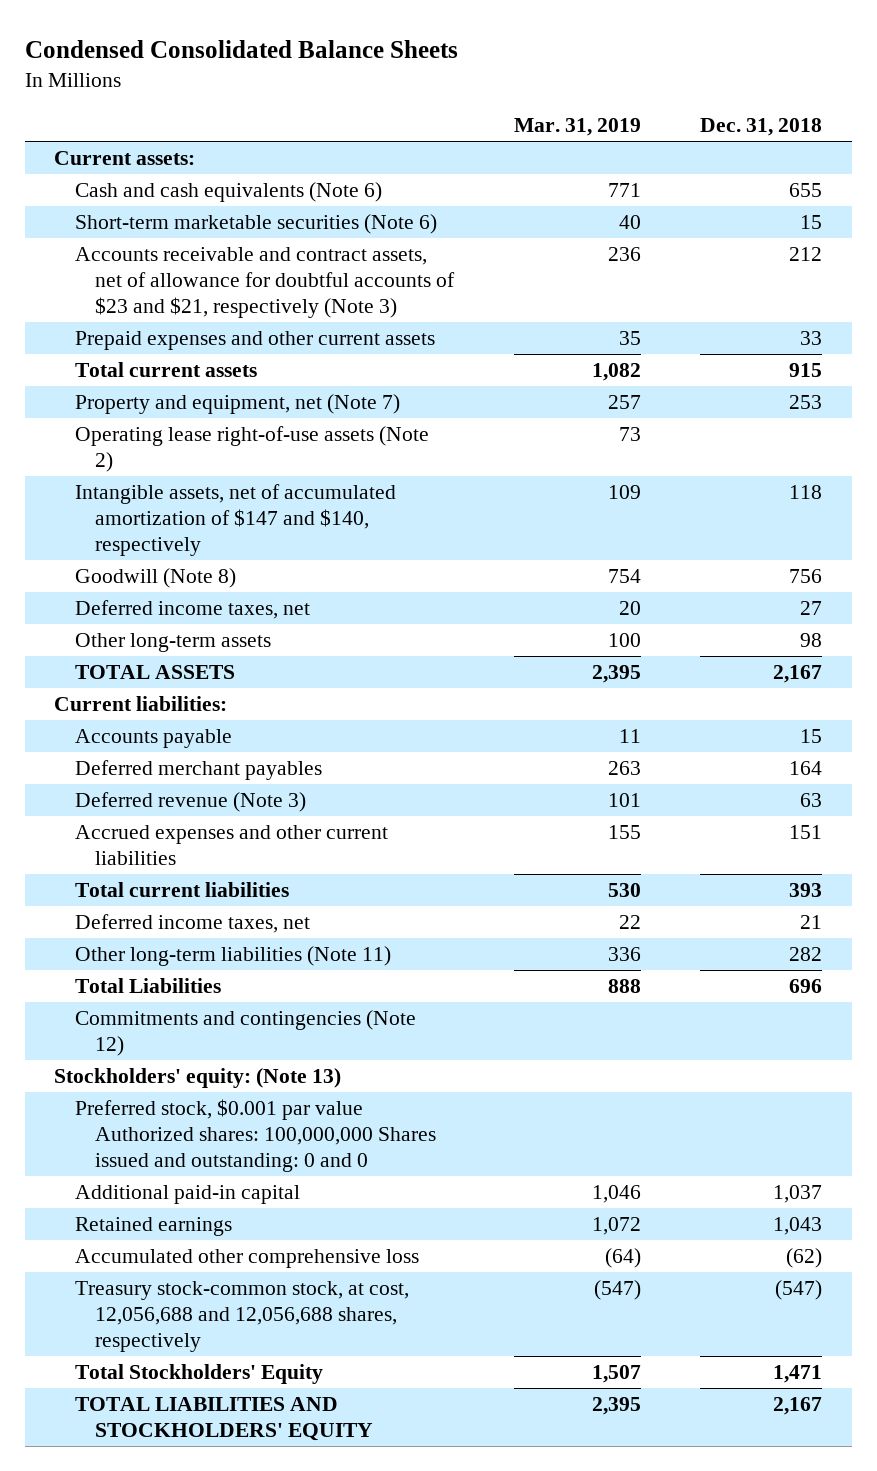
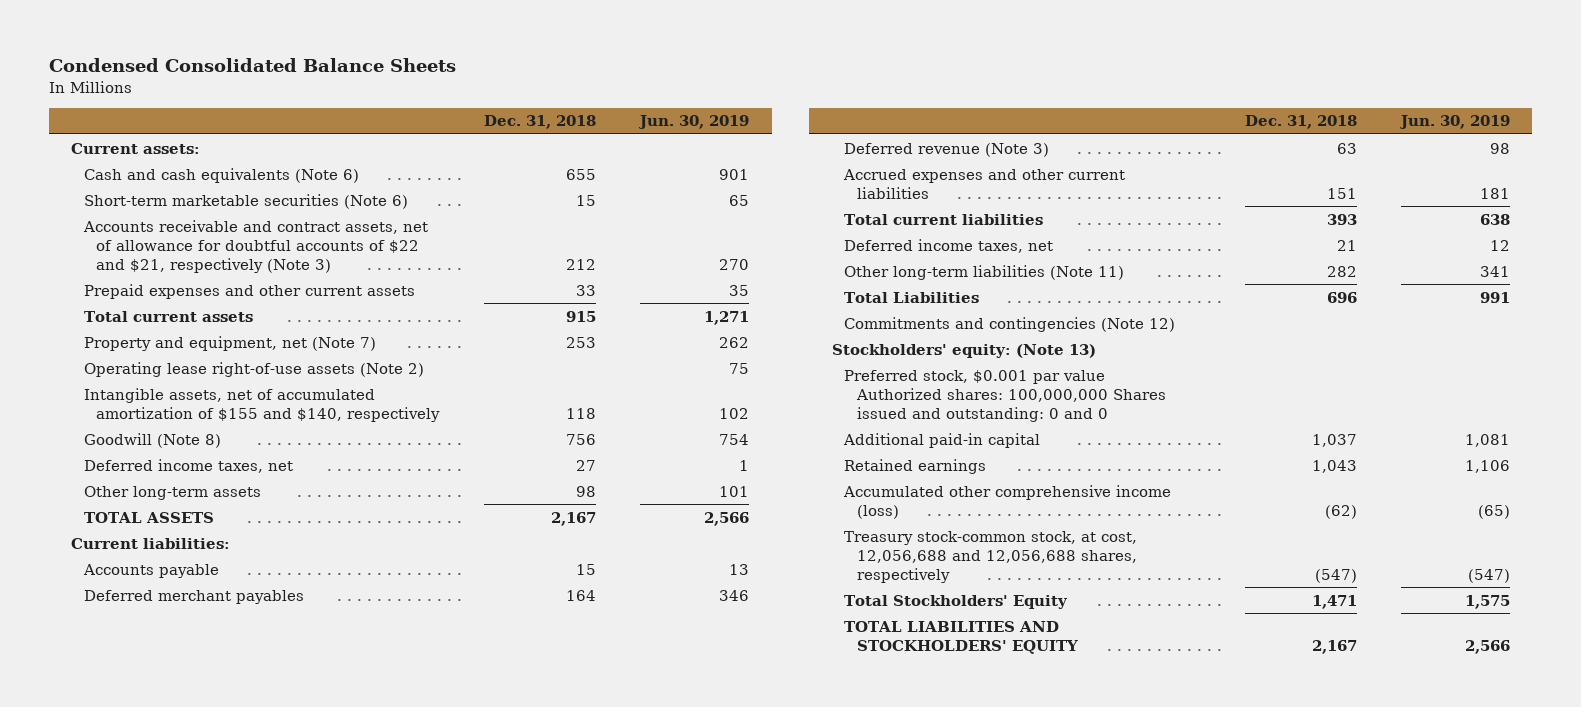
- | Mar. 31, 2019 | Dec. 31, 2018
+ | Dec. 31, 2018 | Jun. 30, 2019
- Accounts receivable and contract assets, net of allowance for doubtful accounts of $23 and $21, respectively (Note 3) | 236 | 212
+ Accounts receivable and contract assets, net of allowance for doubtful accounts of $22 and $21, respectively (Note 3) | 212 | 270
- Intangible assets, net of accumulated amortization of $147 and $140, respectively | 109 | 118
+ Intangible assets, net of accumulated amortization of $155 and $140, respectively | 118 | 102
- Accumulated other comprehensive loss | (64) | (62)
+ Accumulated other comprehensive income (loss) | (62) | (65)

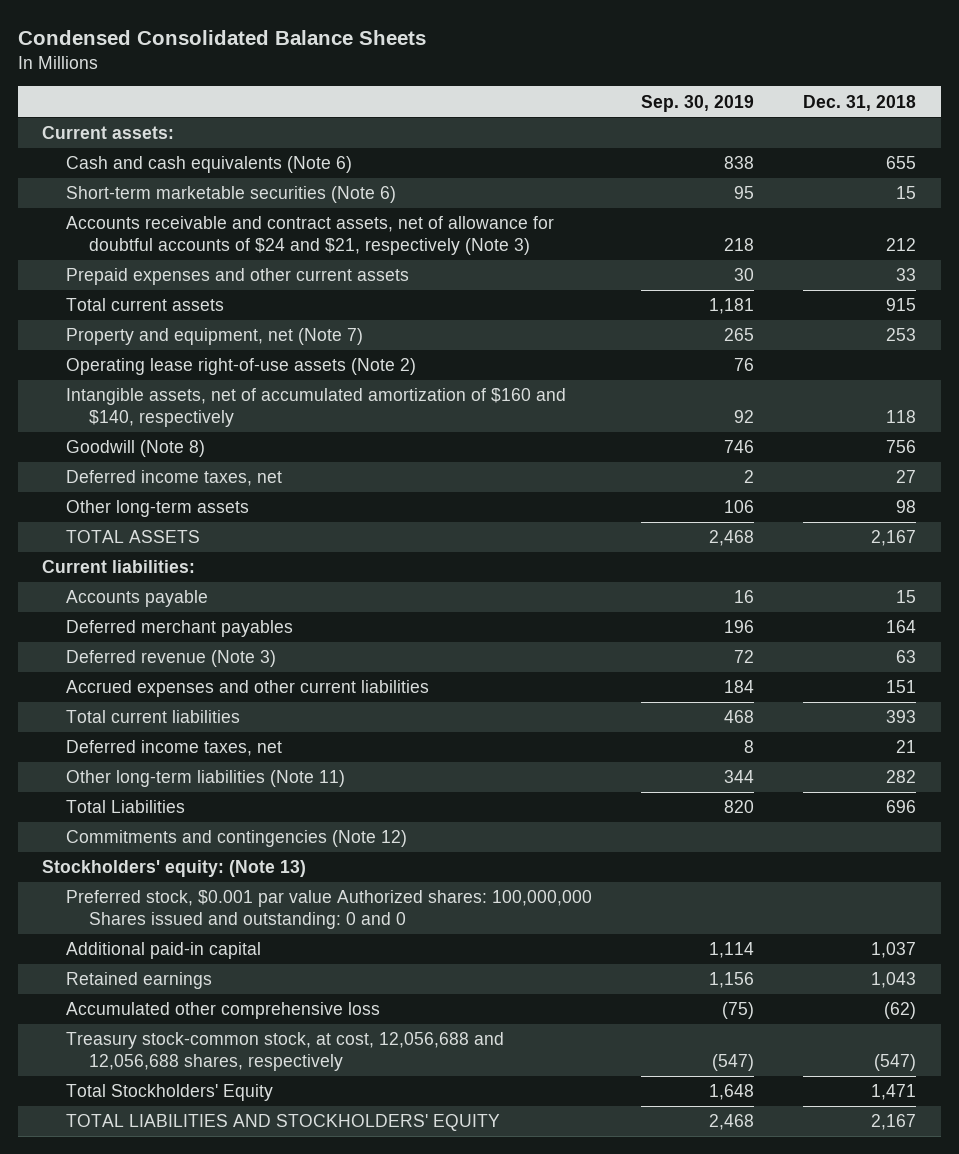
- | Dec. 31, 2018 | Jun. 30, 2019
+ | Sep. 30, 2019 | Dec. 31, 2018
- Accounts receivable and contract assets, net of allowance for doubtful accounts of $22 and $21, respectively (Note 3) | 212 | 270
+ Accounts receivable and contract assets, net of allowance for doubtful accounts of $24 and $21, respectively (Note 3) | 218 | 212
- Intangible assets, net of accumulated amortization of $155 and $140, respectively | 118 | 102
+ Intangible assets, net of accumulated amortization of $160 and $140, respectively | 92 | 118
- Accumulated other comprehensive income (loss) | (62) | (65)
+ Accumulated other comprehensive loss | (75) | (62)

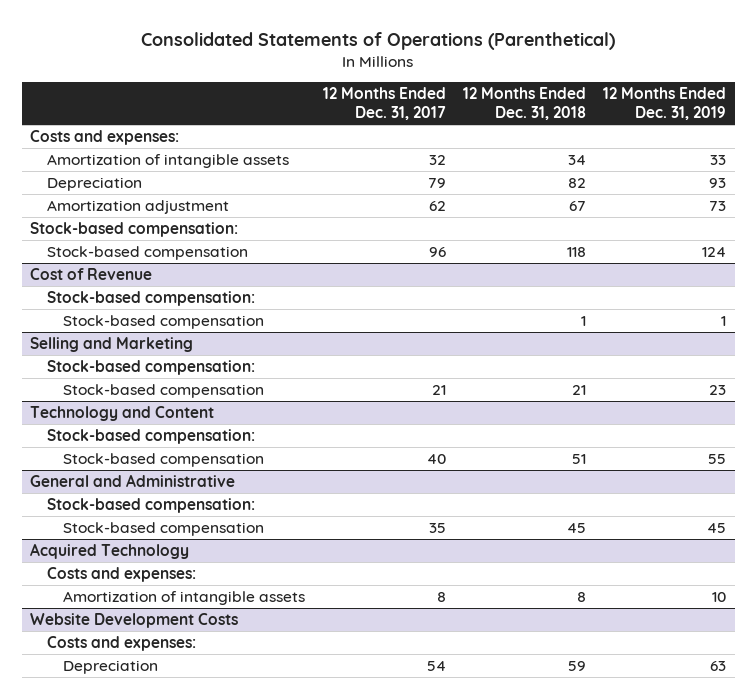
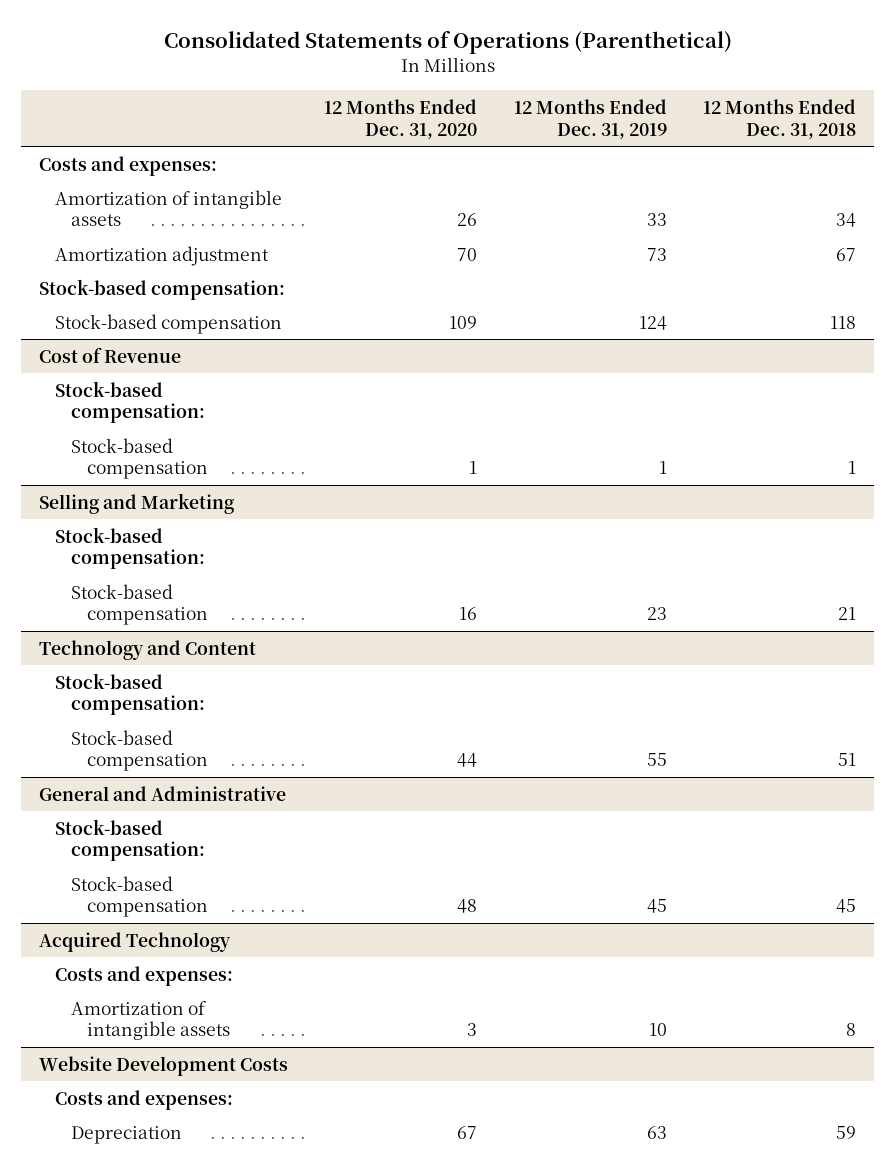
- | 12 Months Ended Dec. 31, 2017 | 12 Months Ended Dec. 31, 2018 | 12 Months Ended Dec. 31, 2019
+ | 12 Months Ended Dec. 31, 2020 | 12 Months Ended Dec. 31, 2019 | 12 Months Ended Dec. 31, 2018
- Depreciation | 79 | 82 | 93

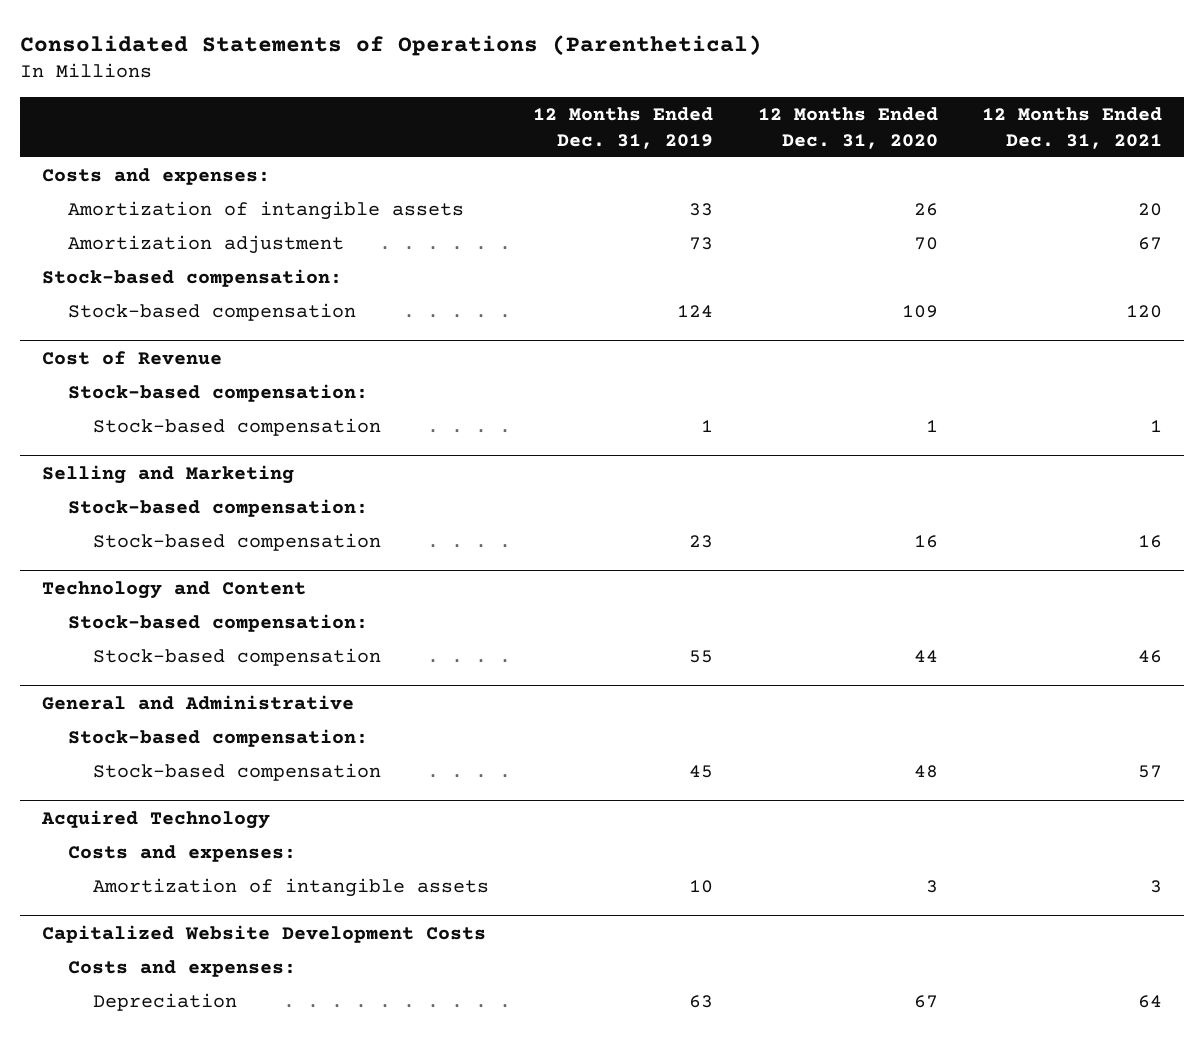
- | 12 Months Ended Dec. 31, 2020 | 12 Months Ended Dec. 31, 2019 | 12 Months Ended Dec. 31, 2018
+ | 12 Months Ended Dec. 31, 2019 | 12 Months Ended Dec. 31, 2020 | 12 Months Ended Dec. 31, 2021
- Website Development Costs
+ Capitalized Website Development Costs

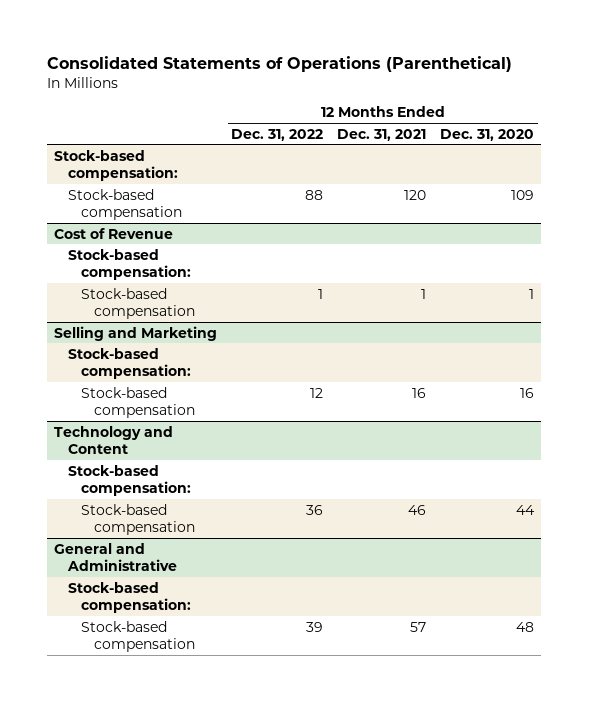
- | 12 Months Ended Dec. 31, 2019 | 12 Months Ended Dec. 31, 2020 | 12 Months Ended Dec. 31, 2021
+ | 12 Months Ended Dec. 31, 2022 | 12 Months Ended Dec. 31, 2021 | 12 Months Ended Dec. 31, 2020
- Costs and expenses:
- Amortization of intangible assets | 33 | 26 | 20
- Amortization adjustment | 73 | 70 | 67
- Acquired Technology
- Costs and expenses:
- Amortization of intangible assets | 10 | 3 | 3
- Capitalized Website Development Costs
- Costs and expenses:
- Depreciation | 63 | 67 | 64

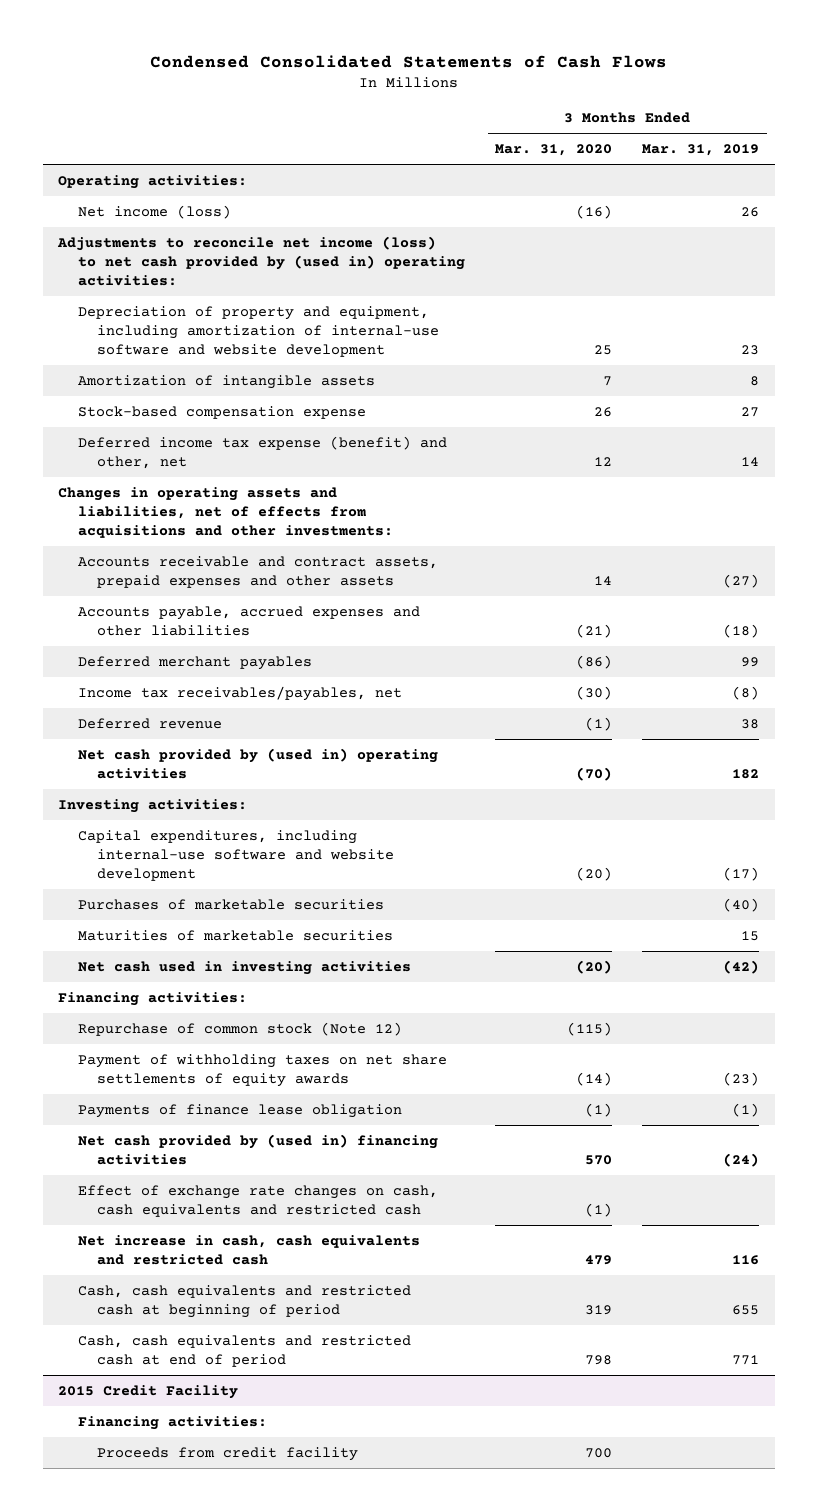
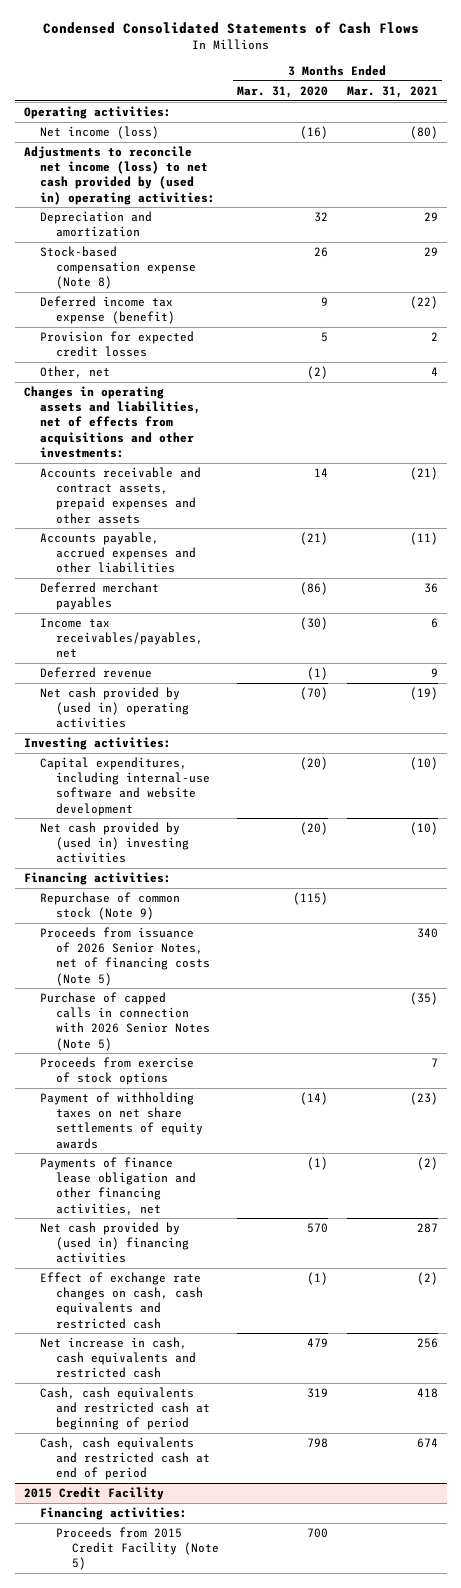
- | 3 Months Ended Mar. 31, 2020 | 3 Months Ended Mar. 31, 2019
+ | 3 Months Ended Mar. 31, 2020 | 3 Months Ended Mar. 31, 2021
- Depreciation of property and equipment, including amortization of internal-use software and website development | 25 | 23
- Amortization of intangible assets | 7 | 8
- Stock-based compensation expense | 26 | 27
- Deferred income tax expense (benefit) and other, net | 12 | 14
+ Depreciation and amortization | 32 | 29
+ Stock-based compensation expense (Note 8) | 26 | 29
+ Deferred income tax expense (benefit) | 9 | (22)
+ Provision for expected credit losses | 5 | 2
+ Other, net | (2) | 4
- Purchases of marketable securities | | (40)
- Maturities of marketable securities | | 15
- Net cash used in investing activities | (20) | (42)
+ Net cash provided by (used in) investing activities | (20) | (10)
- Repurchase of common stock (Note 12) | (115) |
+ Repurchase of common stock (Note 9) | (115) |
+ Proceeds from issuance of 2026 Senior Notes, net of financing costs (Note 5) | | 340
+ Purchase of capped calls in connection with 2026 Senior Notes (Note 5) | | (35)
+ Proceeds from exercise of stock options | | 7
- Payments of finance lease obligation | (1) | (1)
+ Payments of finance lease obligation and other financing activities, net | (1) | (2)
@ 2015 Credit Facility
- Proceeds from credit facility | 700 |
+ Proceeds from 2015 Credit Facility (Note 5) | 700 |

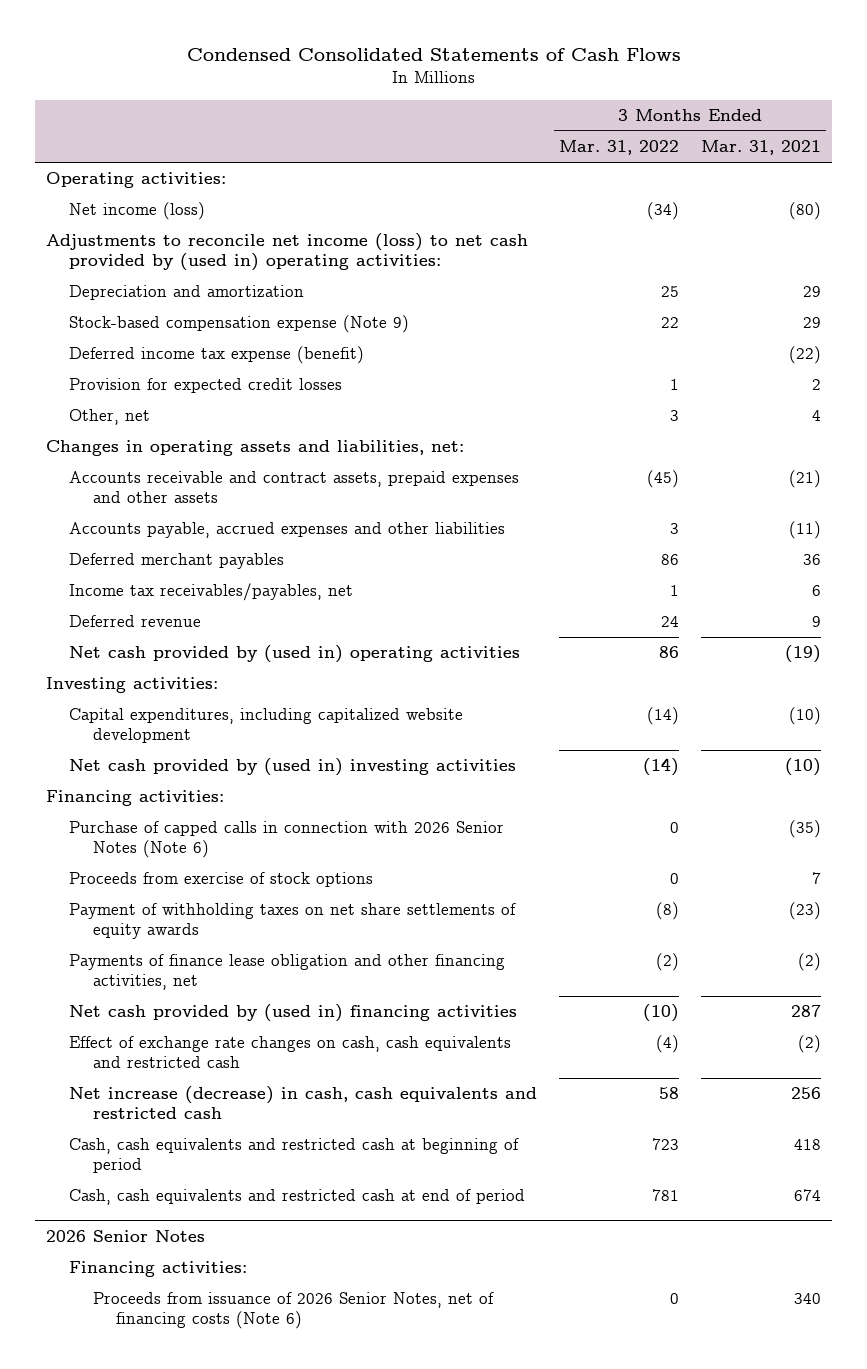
- | 3 Months Ended Mar. 31, 2020 | 3 Months Ended Mar. 31, 2021
+ | 3 Months Ended Mar. 31, 2022 | 3 Months Ended Mar. 31, 2021
- Stock-based compensation expense (Note 8) | 26 | 29
+ Stock-based compensation expense (Note 9) | 22 | 29
- Changes in operating assets and liabilities, net of effects from acquisitions and other investments:
+ Changes in operating assets and liabilities, net:
- Capital expenditures, including internal-use software and website development | (20) | (10)
+ Capital expenditures, including capitalized website development | (14) | (10)
- Repurchase of common stock (Note 9) | (115) |
- Proceeds from issuance of 2026 Senior Notes, net of financing costs (Note 5) | | 340
- Purchase of capped calls in connection with 2026 Senior Notes (Note 5) | | (35)
+ Purchase of capped calls in connection with 2026 Senior Notes (Note 6) | 0 | (35)
- Net increase in cash, cash equivalents and restricted cash | 479 | 256
+ Net increase (decrease) in cash, cash equivalents and restricted cash | 58 | 256
- 2015 Credit Facility
+ 2026 Senior Notes
- Proceeds from 2015 Credit Facility (Note 5) | 700 |
+ Proceeds from issuance of 2026 Senior Notes, net of financing costs (Note 6) | 0 | 340

